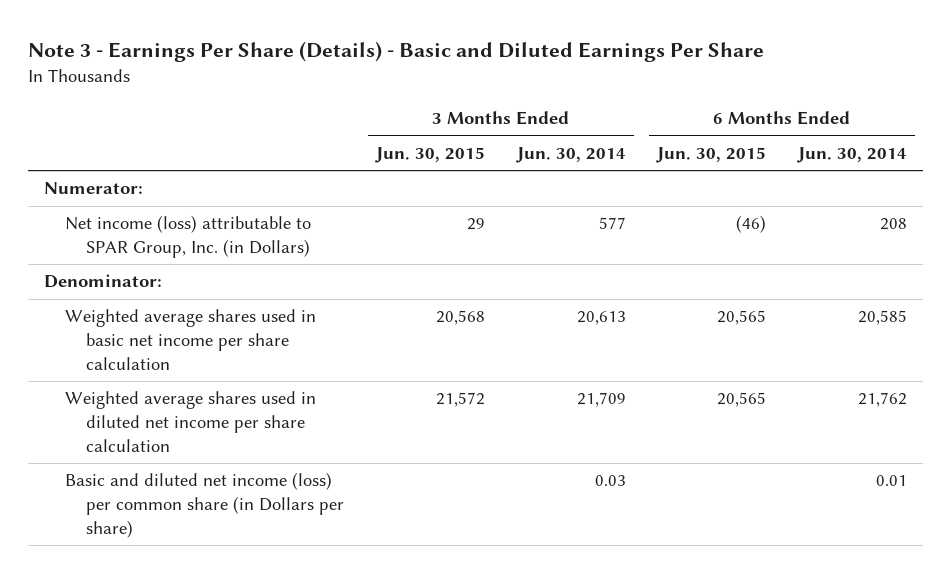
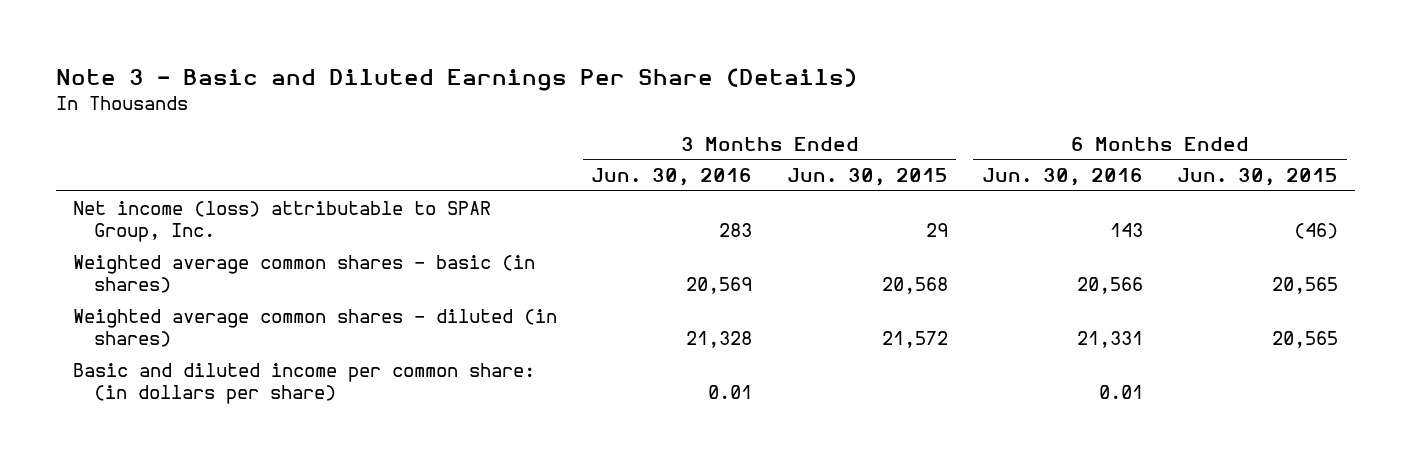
- Note 3 - Earnings Per Share (Details) - Basic and Diluted Earnings Per Share
+ Note 3 - Basic and Diluted Earnings Per Share (Details)
- | 3 Months Ended Jun. 30, 2015 | 3 Months Ended Jun. 30, 2014 | 6 Months Ended Jun. 30, 2015 | 6 Months Ended Jun. 30, 2014
+ | 3 Months Ended Jun. 30, 2016 | 3 Months Ended Jun. 30, 2015 | 6 Months Ended Jun. 30, 2016 | 6 Months Ended Jun. 30, 2015
- Numerator:
- Net income (loss) attributable to SPAR Group, Inc. (in Dollars) | 29 | 577 | (46) | 208
- Denominator:
- Weighted average shares used in basic net income per share calculation | 20,568 | 20,613 | 20,565 | 20,585
- Weighted average shares used in diluted net income per share calculation | 21,572 | 21,709 | 20,565 | 21,762
- Basic and diluted net income (loss) per common share (in Dollars per share) | | 0.03 | | 0.01
+ Net income (loss) attributable to SPAR Group, Inc. | 283 | 29 | 143 | (46)
+ Weighted average common shares - basic (in shares) | 20,569 | 20,568 | 20,566 | 20,565
+ Weighted average common shares - diluted (in shares) | 21,328 | 21,572 | 21,331 | 20,565
+ Basic and diluted income per common share: (in dollars per share) | 0.01 | | 0.01 |

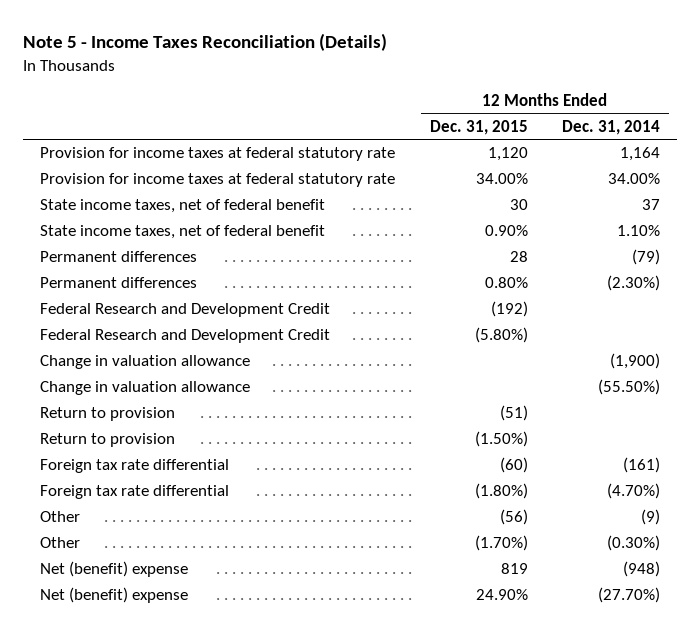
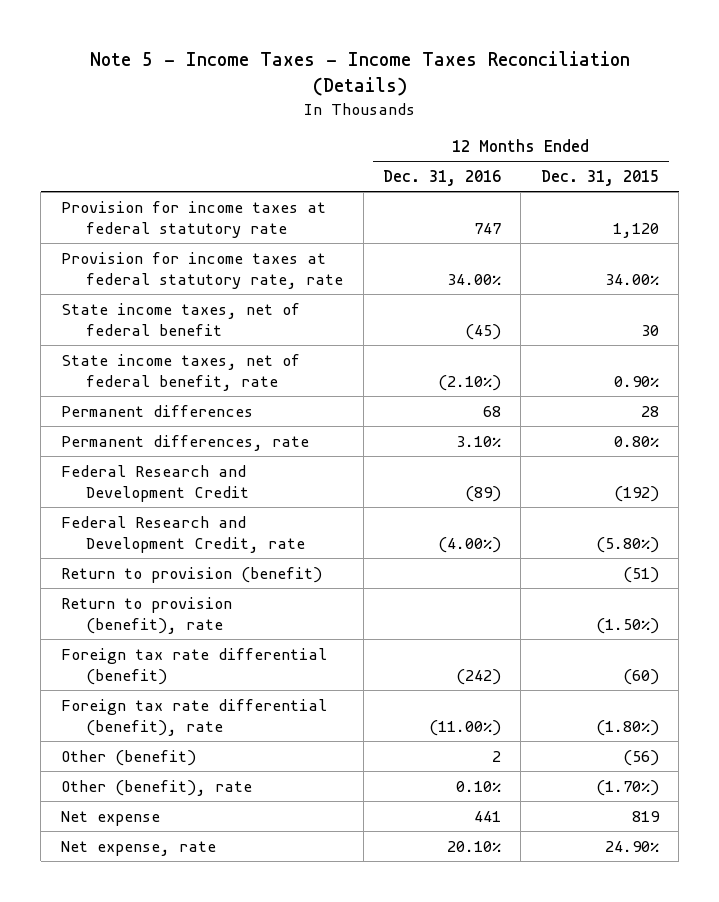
- Note 5 - Income Taxes Reconciliation (Details)
+ Note 5 - Income Taxes - Income Taxes Reconciliation (Details)
- | 12 Months Ended Dec. 31, 2015 | 12 Months Ended Dec. 31, 2014
+ | 12 Months Ended Dec. 31, 2016 | 12 Months Ended Dec. 31, 2015
- Provision for income taxes at federal statutory rate | 34.00% | 34.00%
+ Provision for income taxes at federal statutory rate, rate | 34.00% | 34.00%
- State income taxes, net of federal benefit | 0.90% | 1.10%
+ State income taxes, net of federal benefit, rate | (2.10%) | 0.90%
- Permanent differences | 0.80% | (2.30%)
+ Permanent differences, rate | 3.10% | 0.80%
- Federal Research and Development Credit | (5.80%) |
- Change in valuation allowance | | (1,900)
- Change in valuation allowance | | (55.50%)
- Return to provision | (51) |
- Return to provision | (1.50%) |
- Foreign tax rate differential | (60) | (161)
- Foreign tax rate differential | (1.80%) | (4.70%)
- Other | (56) | (9)
- Other | (1.70%) | (0.30%)
- Net (benefit) expense | 819 | (948)
- Net (benefit) expense | 24.90% | (27.70%)
+ Federal Research and Development Credit, rate | (4.00%) | (5.80%)
+ Return to provision (benefit) | | (51)
+ Return to provision (benefit), rate | | (1.50%)
+ Foreign tax rate differential (benefit) | (242) | (60)
+ Foreign tax rate differential (benefit), rate | (11.00%) | (1.80%)
+ Other (benefit) | 2 | (56)
+ Other (benefit), rate | 0.10% | (1.70%)
+ Net expense | 441 | 819
+ Net expense, rate | 20.10% | 24.90%

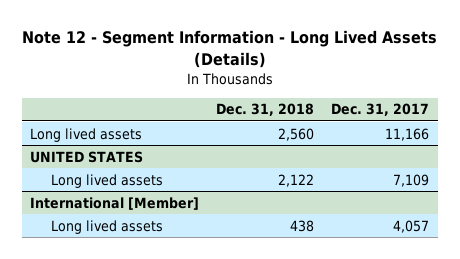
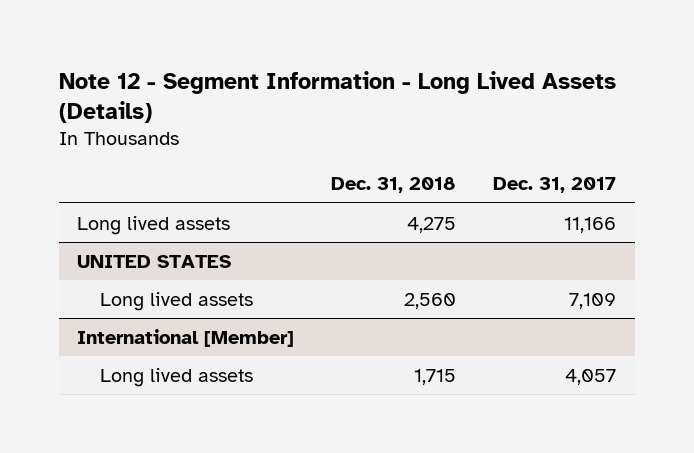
- Long lived assets | 2,560 | 11,166
+ Long lived assets | 4,275 | 11,166
@ UNITED STATES
- Long lived assets | 2,122 | 7,109
+ Long lived assets | 2,560 | 7,109
@ International [Member]
- Long lived assets | 438 | 4,057
+ Long lived assets | 1,715 | 4,057

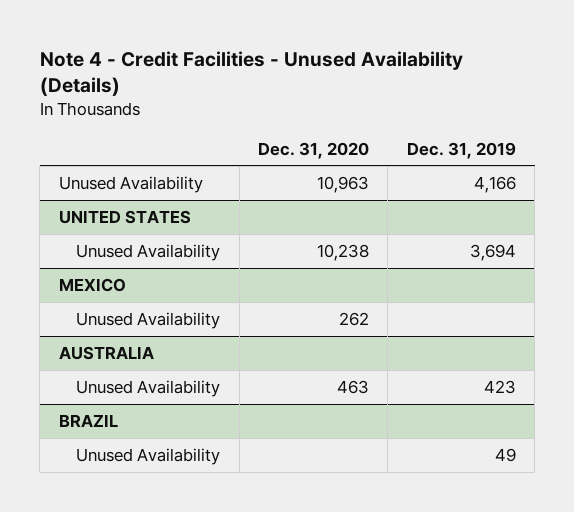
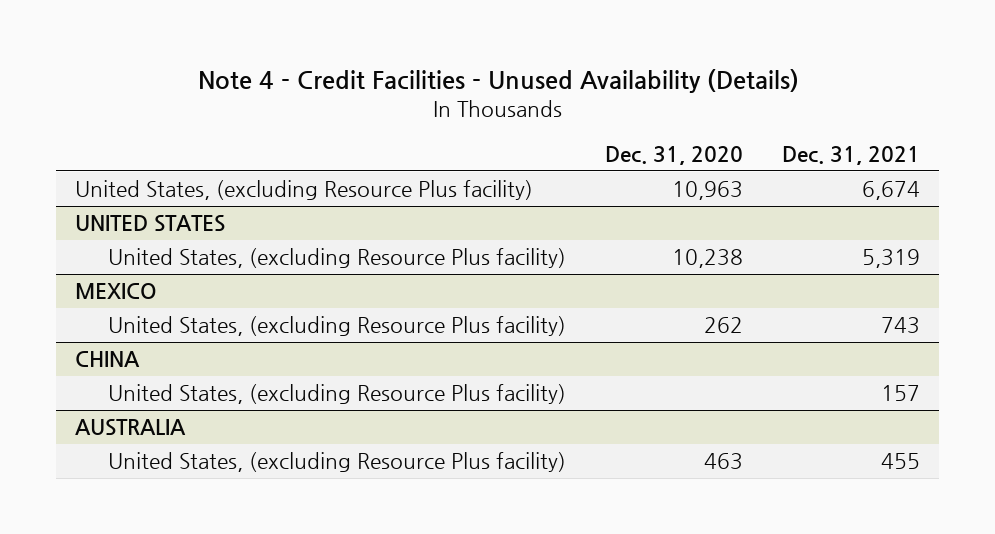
- | Dec. 31, 2020 | Dec. 31, 2019
+ | Dec. 31, 2020 | Dec. 31, 2021
- Unused Availability | 10,963 | 4,166
+ United States, (excluding Resource Plus facility) | 10,963 | 6,674
@ UNITED STATES
- Unused Availability | 10,238 | 3,694
+ United States, (excluding Resource Plus facility) | 10,238 | 5,319
@ MEXICO
- Unused Availability | 262 |
+ United States, (excluding Resource Plus facility) | 262 | 743
+ CHINA
+ United States, (excluding Resource Plus facility) | | 157
@ AUSTRALIA
- Unused Availability | 463 | 423
- BRAZIL
- Unused Availability | | 49
@ AUSTRALIA
+ United States, (excluding Resource Plus facility) | 463 | 455

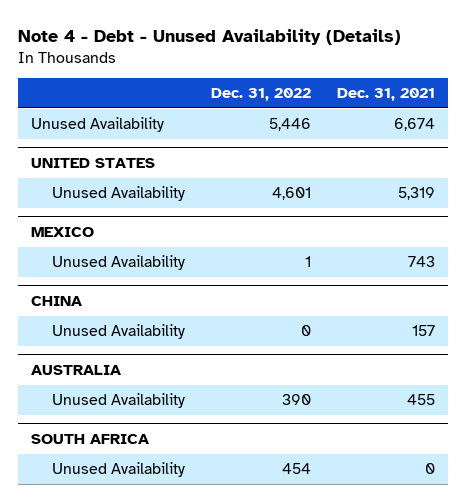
- Note 4 - Credit Facilities - Unused Availability (Details)
+ Note 4 - Debt - Unused Availability (Details)
- | Dec. 31, 2020 | Dec. 31, 2021
+ | Dec. 31, 2022 | Dec. 31, 2021
- United States, (excluding Resource Plus facility) | 10,963 | 6,674
+ Unused Availability | 5,446 | 6,674
@ UNITED STATES
- United States, (excluding Resource Plus facility) | 10,238 | 5,319
+ Unused Availability | 4,601 | 5,319
@ MEXICO
- United States, (excluding Resource Plus facility) | 262 | 743
+ Unused Availability | 1 | 743
@ CHINA
- United States, (excluding Resource Plus facility) | | 157
+ Unused Availability | 0 | 157
@ AUSTRALIA
- United States, (excluding Resource Plus facility) | 463 | 455
+ Unused Availability | 390 | 455
+ SOUTH AFRICA
+ Unused Availability | 454 | 0

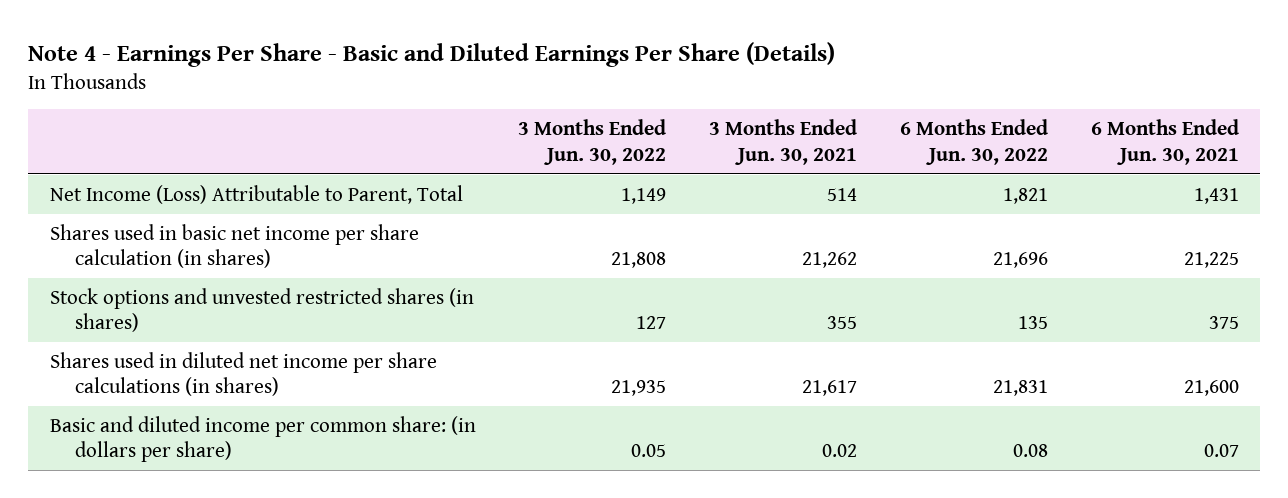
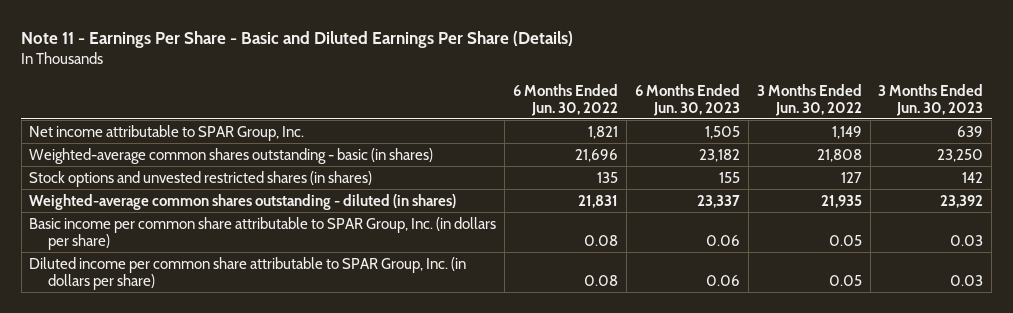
- Note 4 - Earnings Per Share - Basic and Diluted Earnings Per Share (Details)
+ Note 11 - Earnings Per Share - Basic and Diluted Earnings Per Share (Details)
- | 3 Months Ended Jun. 30, 2022 | 3 Months Ended Jun. 30, 2021 | 6 Months Ended Jun. 30, 2022 | 6 Months Ended Jun. 30, 2021
+ | 6 Months Ended Jun. 30, 2022 | 6 Months Ended Jun. 30, 2023 | 3 Months Ended Jun. 30, 2022 | 3 Months Ended Jun. 30, 2023
- Net Income (Loss) Attributable to Parent, Total | 1,149 | 514 | 1,821 | 1,431
- Shares used in basic net income per share calculation (in shares) | 21,808 | 21,262 | 21,696 | 21,225
+ Net income attributable to SPAR Group, Inc. | 1,821 | 1,505 | 1,149 | 639
+ Weighted-average common shares outstanding - basic (in shares) | 21,696 | 23,182 | 21,808 | 23,250
- Shares used in diluted net income per share calculations (in shares) | 21,935 | 21,617 | 21,831 | 21,600
- Basic and diluted income per common share: (in dollars per share) | 0.05 | 0.02 | 0.08 | 0.07
+ Weighted-average common shares outstanding - diluted (in shares) | 21,831 | 23,337 | 21,935 | 23,392
+ Basic income per common share attributable to SPAR Group, Inc. (in dollars per share) | 0.08 | 0.06 | 0.05 | 0.03
+ Diluted income per common share attributable to SPAR Group, Inc. (in dollars per share) | 0.08 | 0.06 | 0.05 | 0.03

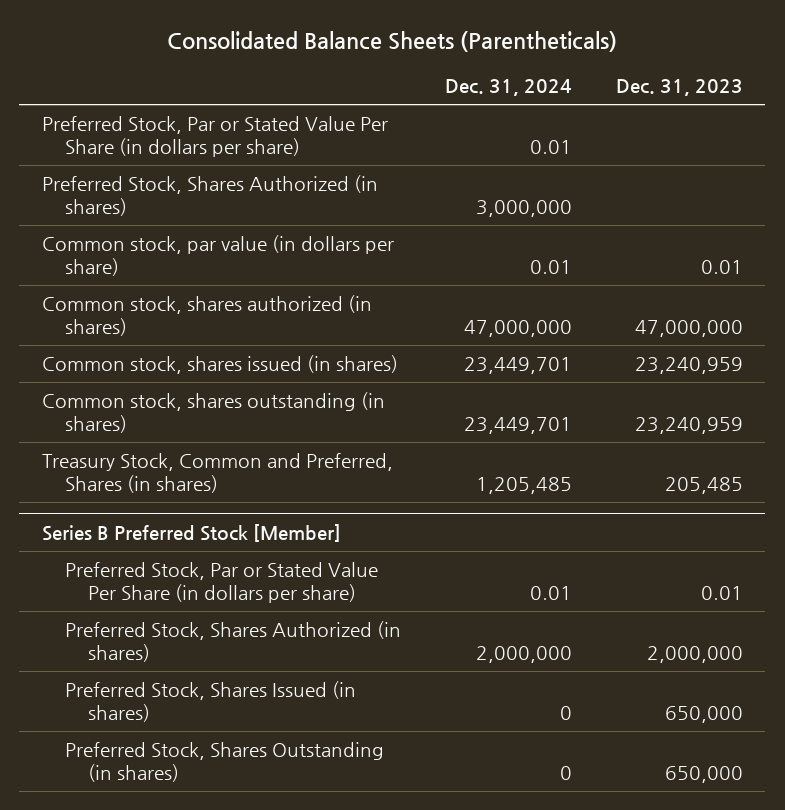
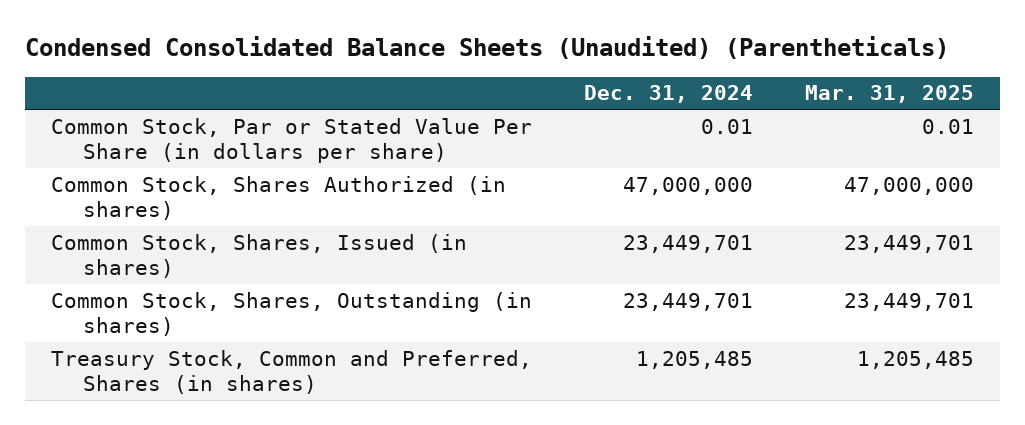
- Consolidated Balance Sheets (Parentheticals)
+ Condensed Consolidated Balance Sheets (Unaudited) (Parentheticals)
- | Dec. 31, 2024 | Dec. 31, 2023
+ | Dec. 31, 2024 | Mar. 31, 2025
- Preferred Stock, Par or Stated Value Per Share (in dollars per share) | 0.01 |
- Preferred Stock, Shares Authorized (in shares) | 3,000,000 |
- Common stock, par value (in dollars per share) | 0.01 | 0.01
- Common stock, shares authorized (in shares) | 47,000,000 | 47,000,000
- Common stock, shares issued (in shares) | 23,449,701 | 23,240,959
- Common stock, shares outstanding (in shares) | 23,449,701 | 23,240,959
+ Common Stock, Par or Stated Value Per Share (in dollars per share) | 0.01 | 0.01
+ Common Stock, Shares Authorized (in shares) | 47,000,000 | 47,000,000
+ Common Stock, Shares, Issued (in shares) | 23,449,701 | 23,449,701
+ Common Stock, Shares, Outstanding (in shares) | 23,449,701 | 23,449,701
- Series B Preferred Stock [Member]
- Preferred Stock, Par or Stated Value Per Share (in dollars per share) | 0.01 | 0.01
- Preferred Stock, Shares Authorized (in shares) | 2,000,000 | 2,000,000
- Preferred Stock, Shares Issued (in shares) | 0 | 650,000
- Preferred Stock, Shares Outstanding (in shares) | 0 | 650,000

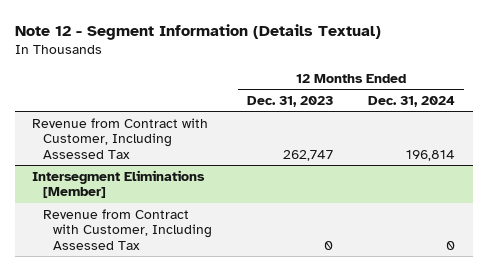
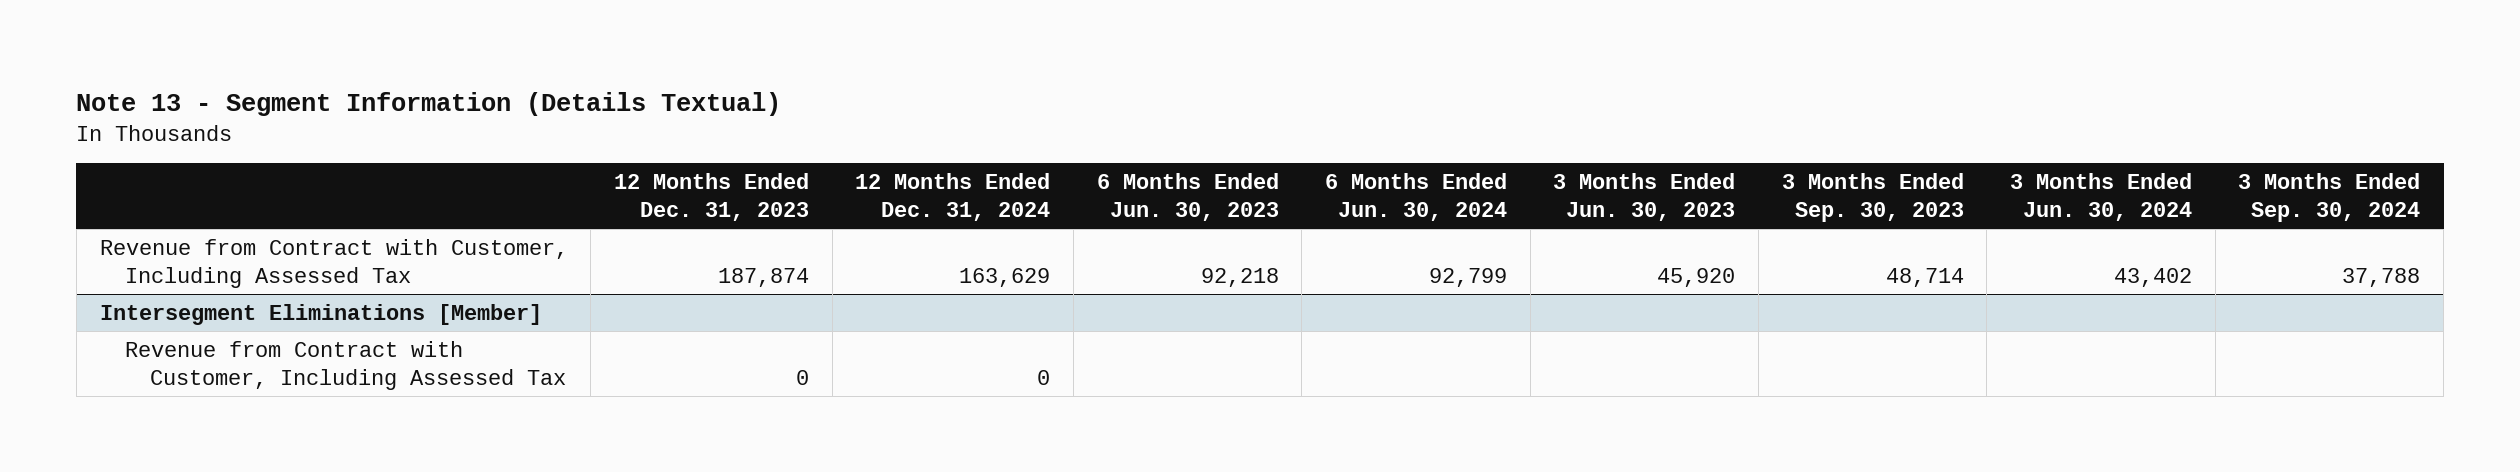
- Note 12 - Segment Information (Details Textual)
+ Note 13 - Segment Information (Details Textual)
- | 12 Months Ended Dec. 31, 2023 | 12 Months Ended Dec. 31, 2024
+ | 12 Months Ended Dec. 31, 2023 | 12 Months Ended Dec. 31, 2024 | 6 Months Ended Jun. 30, 2023 | 6 Months Ended Jun. 30, 2024 | 3 Months Ended Jun. 30, 2023 | 3 Months Ended Sep. 30, 2023 | 3 Months Ended Jun. 30, 2024 | 3 Months Ended Sep. 30, 2024
- Revenue from Contract with Customer, Including Assessed Tax | 262,747 | 196,814
+ Revenue from Contract with Customer, Including Assessed Tax | 187,874 | 163,629 | 92,218 | 92,799 | 45,920 | 48,714 | 43,402 | 37,788

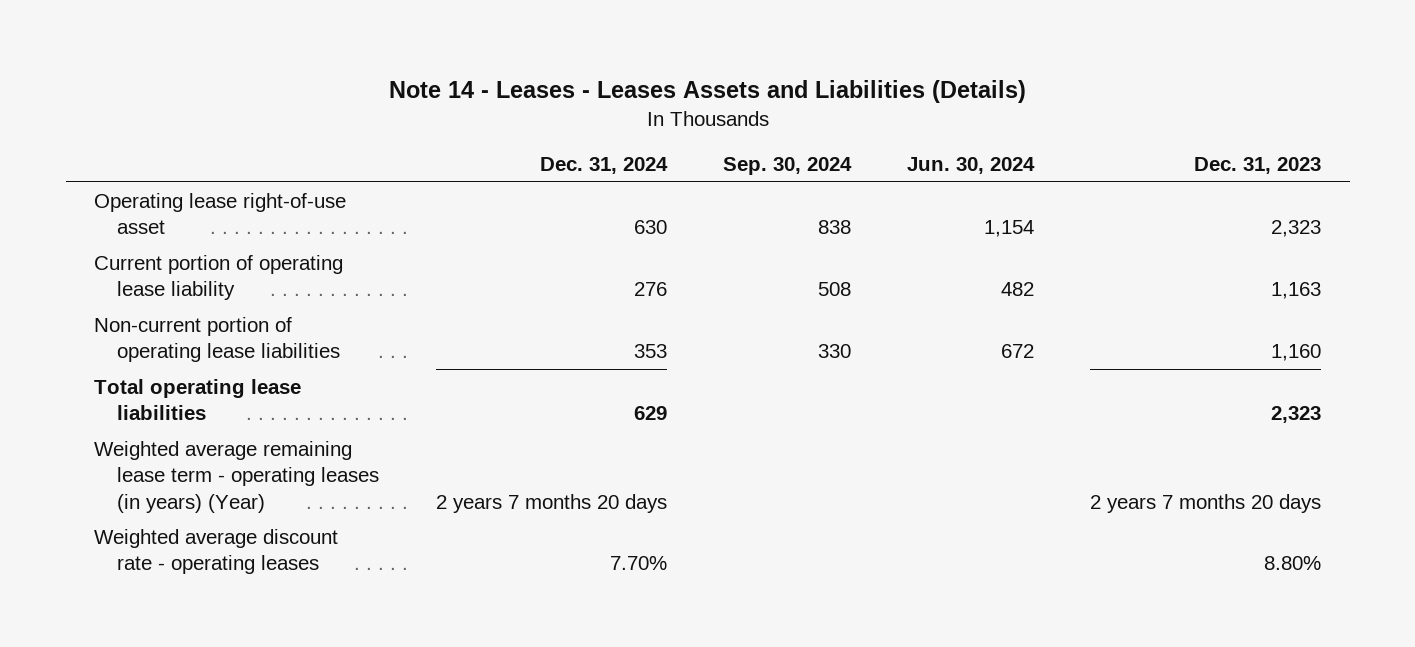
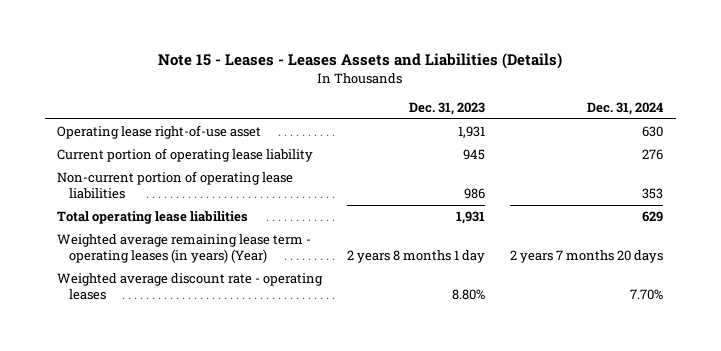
- Note 14 - Leases - Leases Assets and Liabilities (Details)
+ Note 15 - Leases - Leases Assets and Liabilities (Details)
- | Dec. 31, 2024 | Sep. 30, 2024 | Jun. 30, 2024 | Dec. 31, 2023
+ | Dec. 31, 2023 | Dec. 31, 2024
- Operating lease right-of-use asset | 630 | 838 | 1,154 | 2,323
- Current portion of operating lease liability | 276 | 508 | 482 | 1,163
- Non-current portion of operating lease liabilities | 353 | 330 | 672 | 1,160
- Total operating lease liabilities | 629 | | | 2,323
- Weighted average remaining lease term - operating leases (in years) (Year) | 2 years 7 months 20 days | | | 2 years 7 months 20 days
+ Operating lease right-of-use asset | 1,931 | 630
+ Current portion of operating lease liability | 945 | 276
+ Non-current portion of operating lease liabilities | 986 | 353
+ Total operating lease liabilities | 1,931 | 629
+ Weighted average remaining lease term - operating leases (in years) (Year) | 2 years 8 months 1 day | 2 years 7 months 20 days

